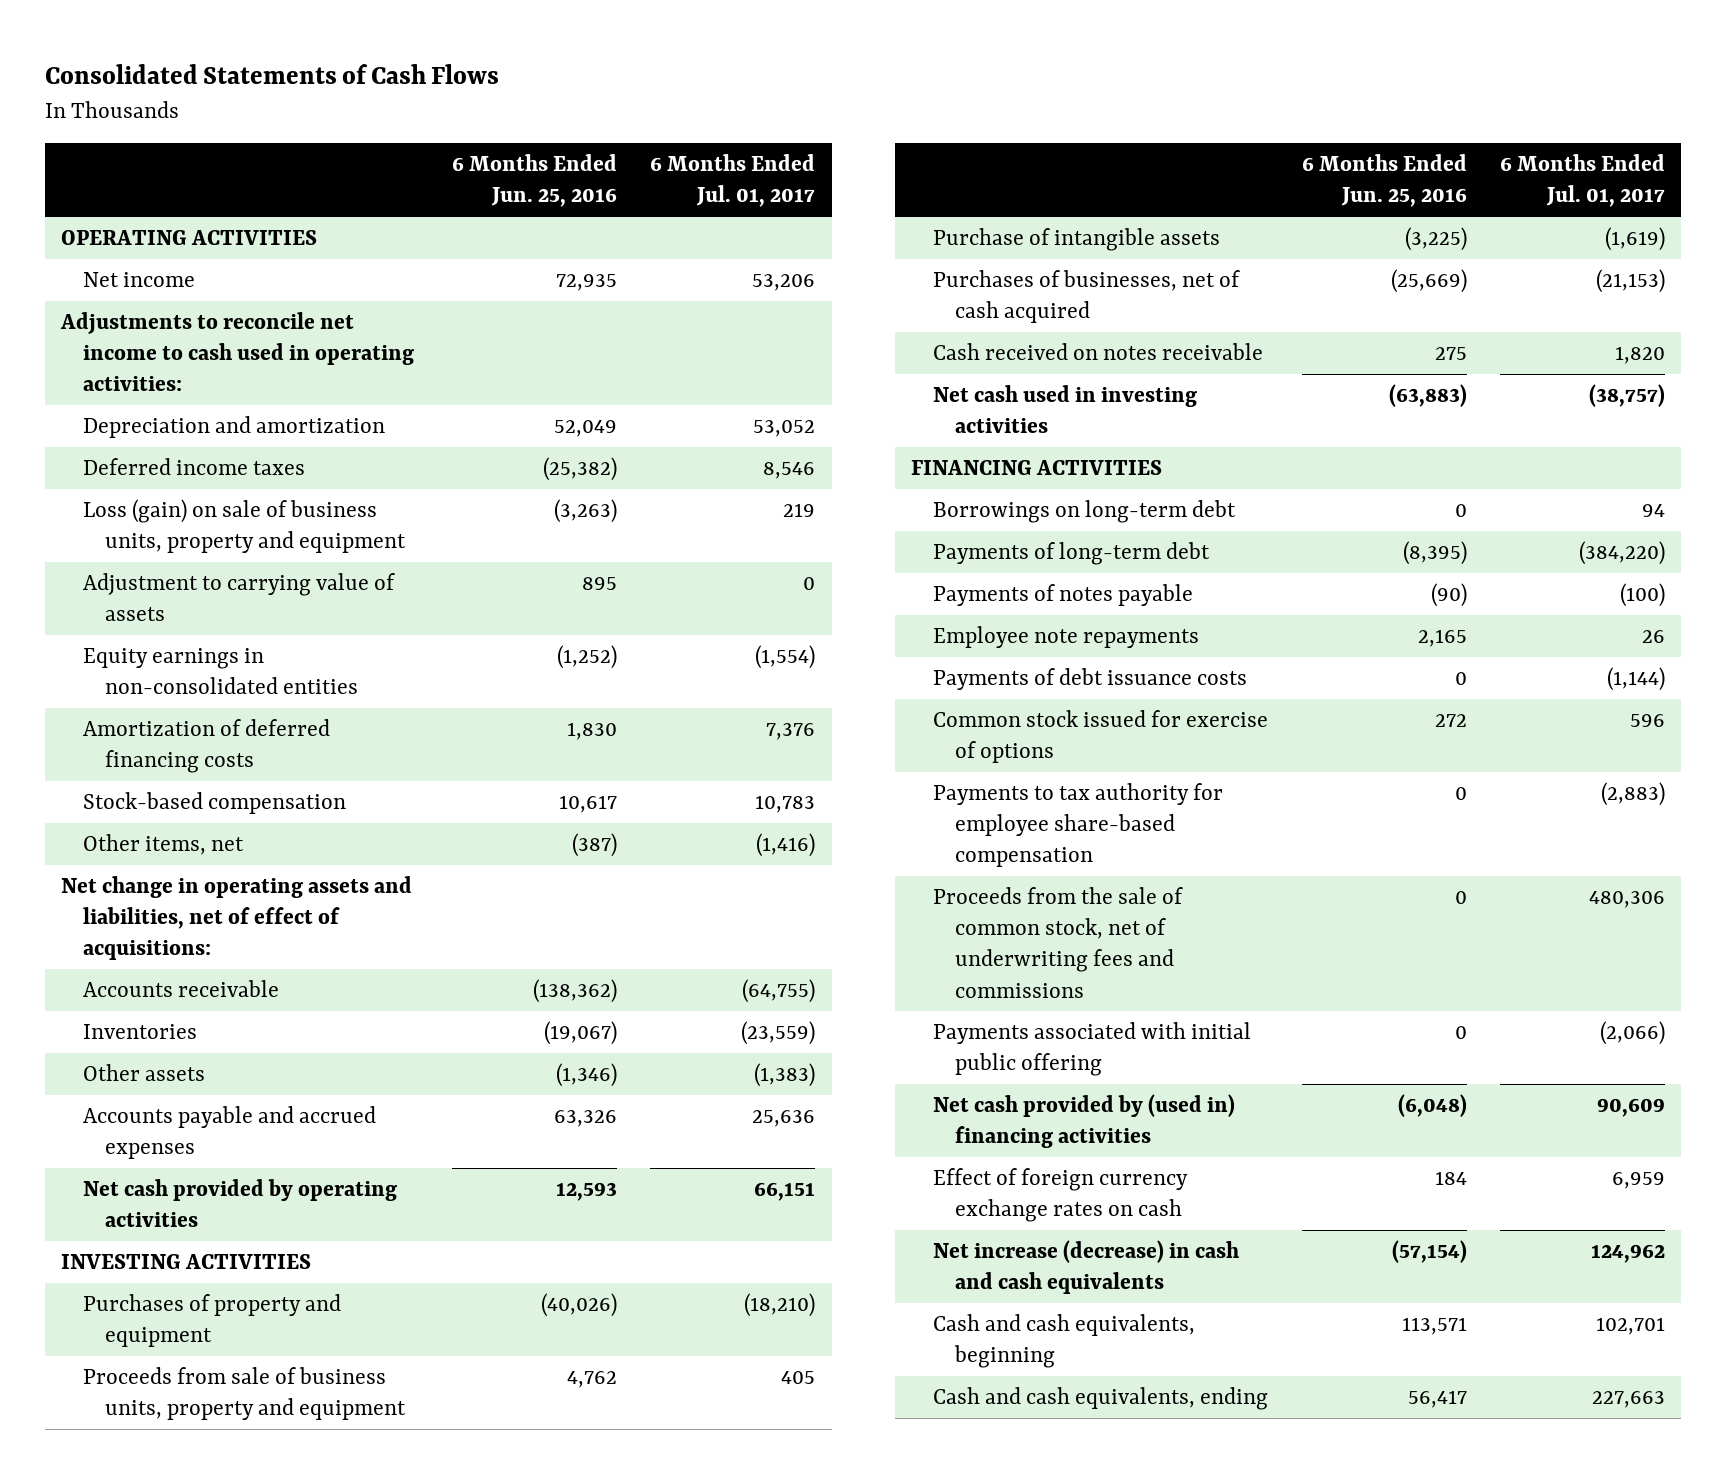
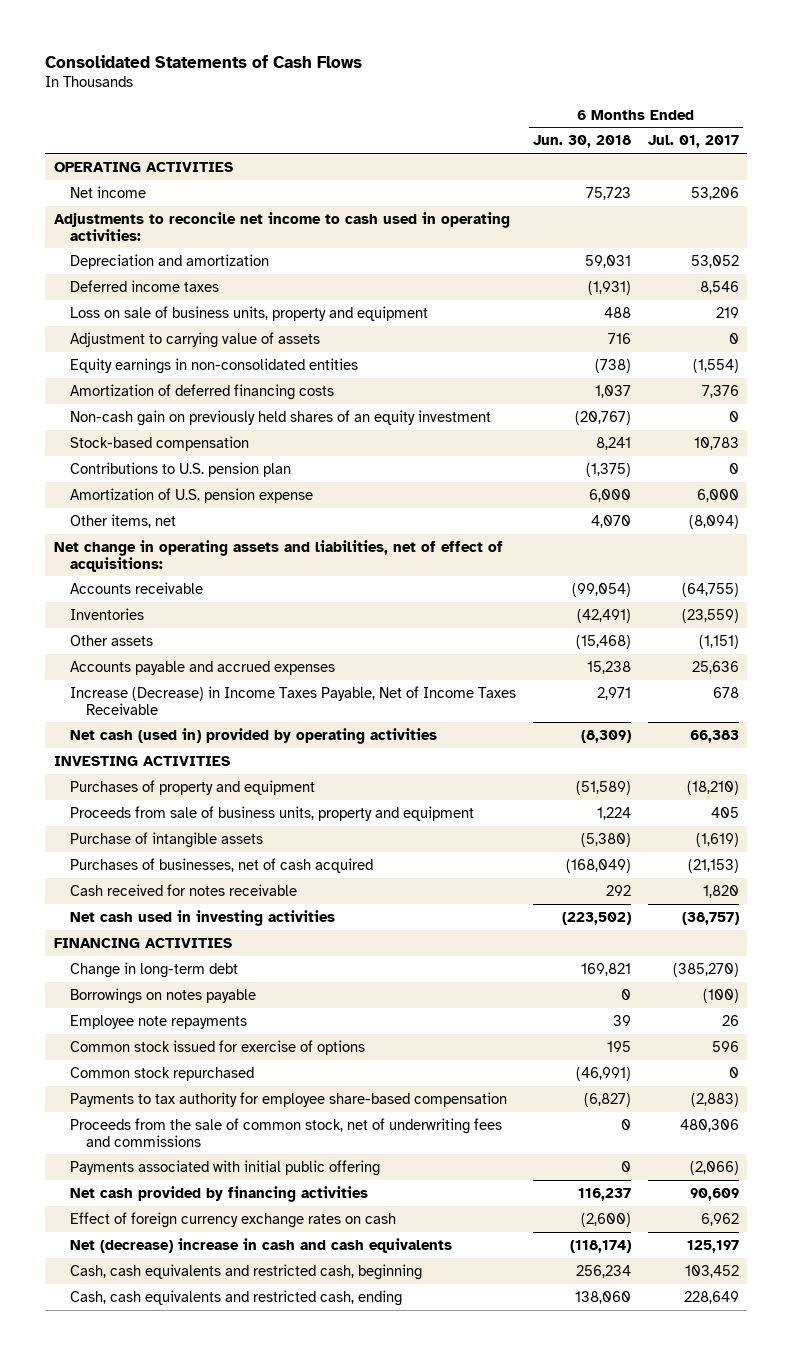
- | 6 Months Ended Jun. 25, 2016 | 6 Months Ended Jul. 01, 2017
+ | 6 Months Ended Jun. 30, 2018 | 6 Months Ended Jul. 01, 2017
- Loss (gain) on sale of business units, property and equipment | (3,263) | 219
+ Loss on sale of business units, property and equipment | 488 | 219
+ Non-cash gain on previously held shares of an equity investment | (20,767) | 0
- Other items, net | (387) | (1,416)
+ Contributions to U.S. pension plan | (1,375) | 0
+ Amortization of U.S. pension expense | 6,000 | 6,000
+ Other items, net | 4,070 | (8,094)
- Other assets | (1,346) | (1,383)
+ Other assets | (15,468) | (1,151)
- Net cash provided by operating activities | 12,593 | 66,151
+ Increase (Decrease) in Income Taxes Payable, Net of Income Taxes Receivable | 2,971 | 678
+ Net cash (used in) provided by operating activities | (8,309) | 66,383
- Cash received on notes receivable | 275 | 1,820
+ Cash received for notes receivable | 292 | 1,820
- Borrowings on long-term debt | 0 | 94
- Payments of long-term debt | (8,395) | (384,220)
- Payments of notes payable | (90) | (100)
+ Change in long-term debt | 169,821 | (385,270)
+ Borrowings on notes payable | 0 | (100)
- Payments of debt issuance costs | 0 | (1,144)
+ Common stock repurchased | (46,991) | 0
- Net cash provided by (used in) financing activities | (6,048) | 90,609
- Effect of foreign currency exchange rates on cash | 184 | 6,959
- Net increase (decrease) in cash and cash equivalents | (57,154) | 124,962
- Cash and cash equivalents, beginning | 113,571 | 102,701
- Cash and cash equivalents, ending | 56,417 | 227,663
+ Net cash provided by financing activities | 116,237 | 90,609
+ Effect of foreign currency exchange rates on cash | (2,600) | 6,962
+ Net (decrease) increase in cash and cash equivalents | (118,174) | 125,197
+ Cash, cash equivalents and restricted cash, beginning | 256,234 | 103,452
+ Cash, cash equivalents and restricted cash, ending | 138,060 | 228,649

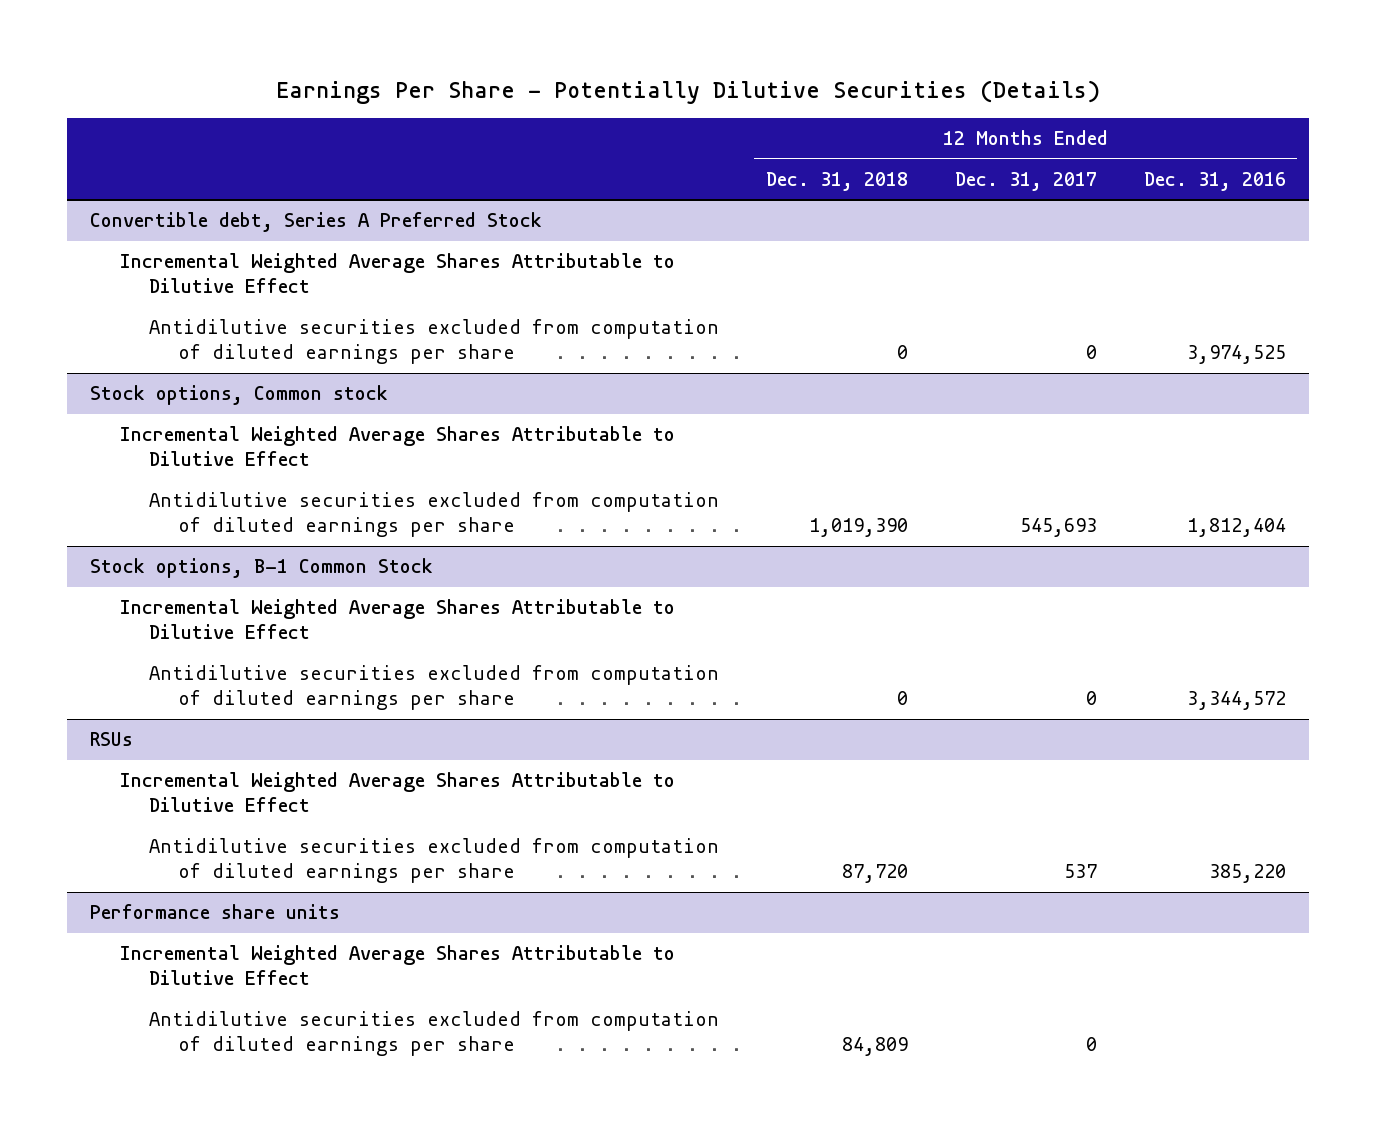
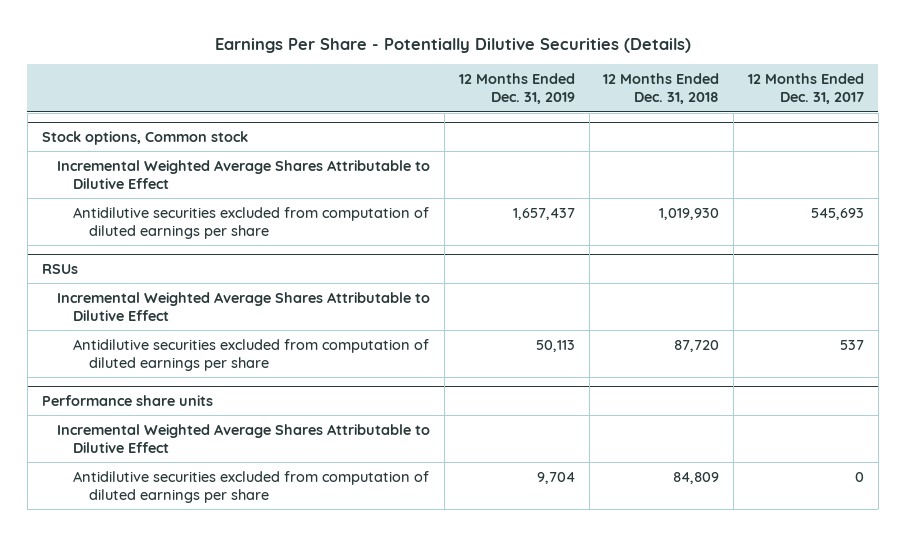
- | 12 Months Ended Dec. 31, 2018 | 12 Months Ended Dec. 31, 2017 | 12 Months Ended Dec. 31, 2016
+ | 12 Months Ended Dec. 31, 2019 | 12 Months Ended Dec. 31, 2018 | 12 Months Ended Dec. 31, 2017
- Convertible debt, Series A Preferred Stock
- Incremental Weighted Average Shares Attributable to Dilutive Effect
- Antidilutive securities excluded from computation of diluted earnings per share | 0 | 0 | 3,974,525
@ Stock options, Common stock
- Antidilutive securities excluded from computation of diluted earnings per share | 1,019,390 | 545,693 | 1,812,404
- Stock options, B-1 Common Stock
- Incremental Weighted Average Shares Attributable to Dilutive Effect
- Antidilutive securities excluded from computation of diluted earnings per share | 0 | 0 | 3,344,572
@ Stock options, Common stock
+ Antidilutive securities excluded from computation of diluted earnings per share | 1,657,437 | 1,019,930 | 545,693

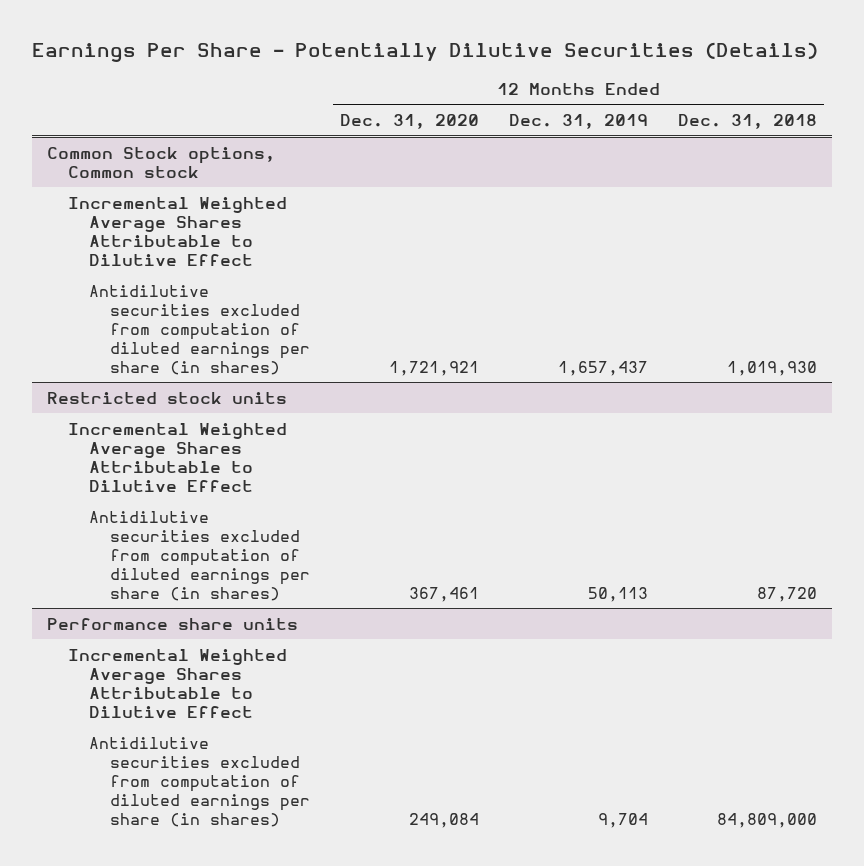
- | 12 Months Ended Dec. 31, 2019 | 12 Months Ended Dec. 31, 2018 | 12 Months Ended Dec. 31, 2017
+ | 12 Months Ended Dec. 31, 2020 | 12 Months Ended Dec. 31, 2019 | 12 Months Ended Dec. 31, 2018
- Stock options, Common stock
+ Common Stock options, Common stock
- Antidilutive securities excluded from computation of diluted earnings per share | 1,657,437 | 1,019,930 | 545,693
- RSUs
+ Antidilutive securities excluded from computation of diluted earnings per share (in shares) | 1,721,921 | 1,657,437 | 1,019,930
+ Restricted stock units
- Antidilutive securities excluded from computation of diluted earnings per share | 50,113 | 87,720 | 537
+ Antidilutive securities excluded from computation of diluted earnings per share (in shares) | 367,461 | 50,113 | 87,720
@ Performance share units
- Antidilutive securities excluded from computation of diluted earnings per share | 9,704 | 84,809 | 0
+ Antidilutive securities excluded from computation of diluted earnings per share (in shares) | 249,084 | 9,704 | 84,809,000

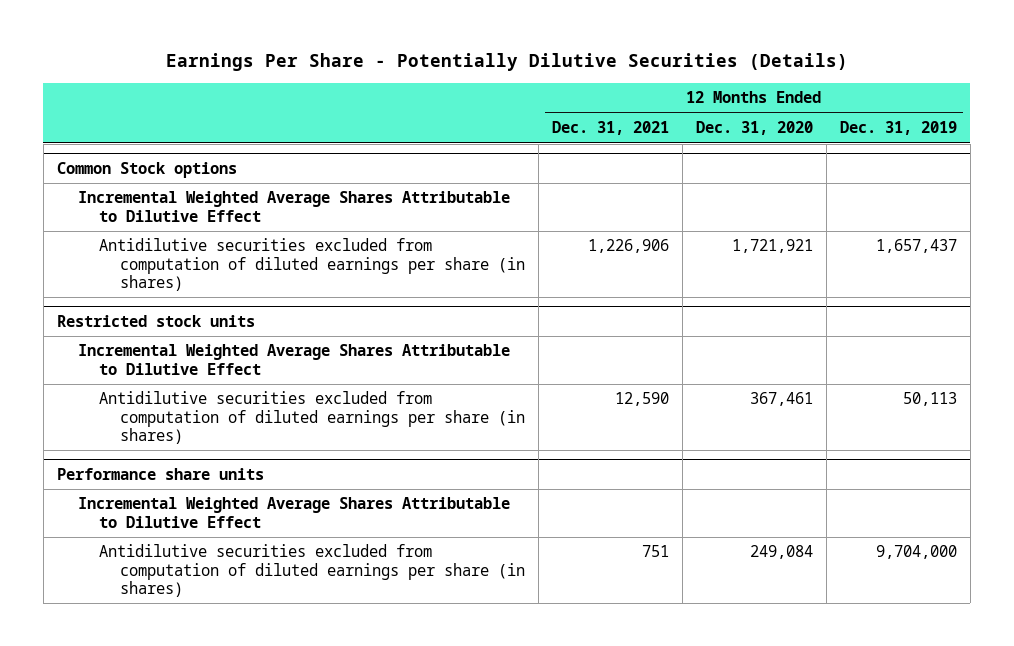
- | 12 Months Ended Dec. 31, 2020 | 12 Months Ended Dec. 31, 2019 | 12 Months Ended Dec. 31, 2018
+ | 12 Months Ended Dec. 31, 2021 | 12 Months Ended Dec. 31, 2020 | 12 Months Ended Dec. 31, 2019
- Common Stock options, Common stock
+ Common Stock options
@ Performance share units
- Antidilutive securities excluded from computation of diluted earnings per share (in shares) | 249,084 | 9,704 | 84,809,000
+ Antidilutive securities excluded from computation of diluted earnings per share (in shares) | 751 | 249,084 | 9,704,000

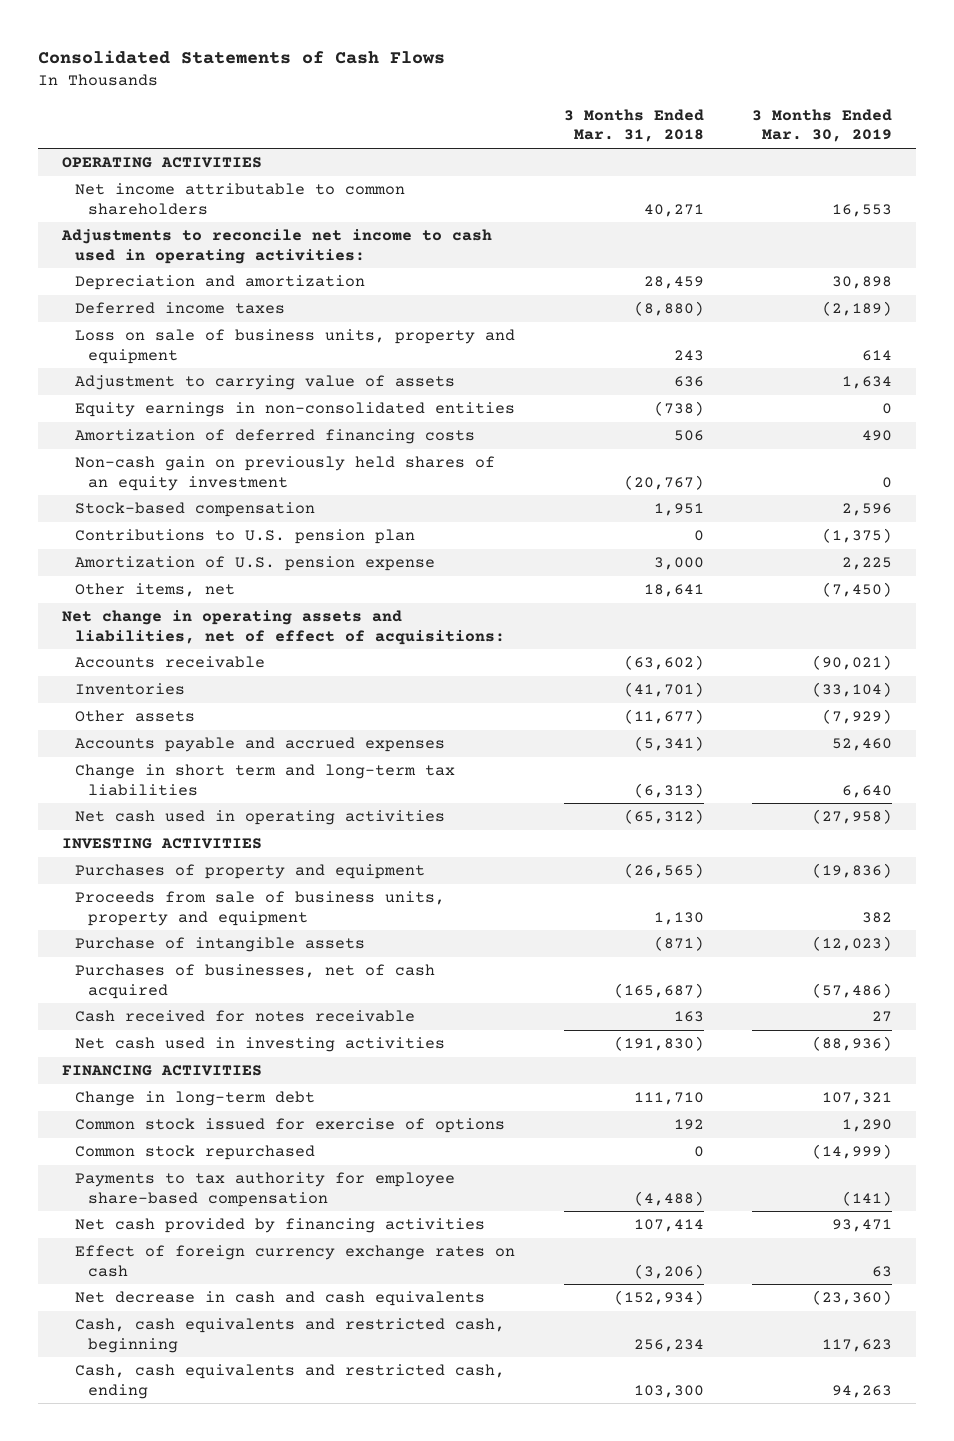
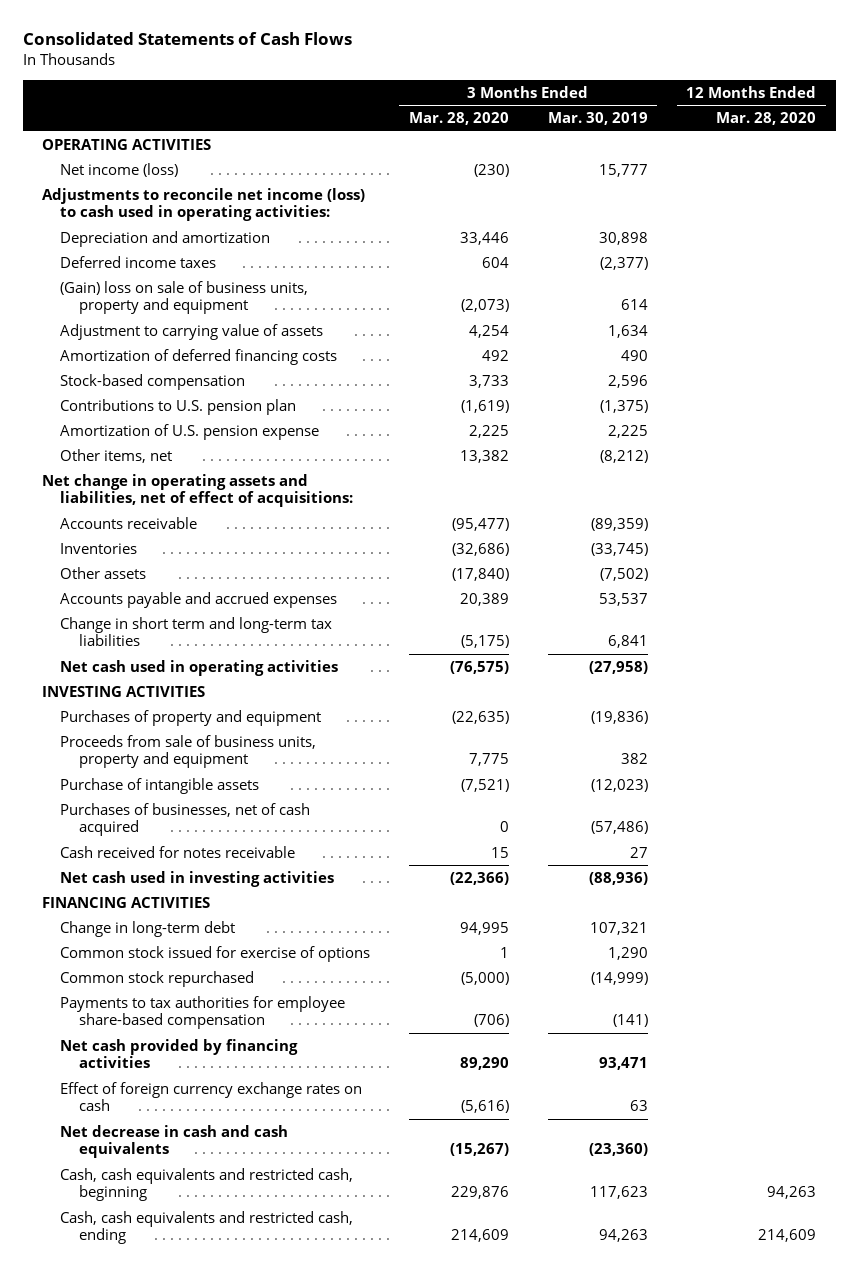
- | 3 Months Ended Mar. 31, 2018 | 3 Months Ended Mar. 30, 2019
+ | 3 Months Ended Mar. 28, 2020 | 3 Months Ended Mar. 30, 2019 | 12 Months Ended Mar. 28, 2020
- Net income attributable to common shareholders | 40,271 | 16,553
- Adjustments to reconcile net income to cash used in operating activities:
+ Net income (loss) | (230) | 15,777 |
+ Adjustments to reconcile net income (loss) to cash used in operating activities:
- Deferred income taxes | (8,880) | (2,189)
- Loss on sale of business units, property and equipment | 243 | 614
+ Deferred income taxes | 604 | (2,377) |
+ (Gain) loss on sale of business units, property and equipment | (2,073) | 614 |
- Equity earnings in non-consolidated entities | (738) | 0
- Non-cash gain on previously held shares of an equity investment | (20,767) | 0
- Other items, net | 18,641 | (7,450)
+ Other items, net | 13,382 | (8,212) |
- Accounts receivable | (63,602) | (90,021)
- Inventories | (41,701) | (33,104)
- Other assets | (11,677) | (7,929)
- Accounts payable and accrued expenses | (5,341) | 52,460
- Change in short term and long-term tax liabilities | (6,313) | 6,640
+ Accounts receivable | (95,477) | (89,359) |
+ Inventories | (32,686) | (33,745) |
+ Other assets | (17,840) | (7,502) |
+ Accounts payable and accrued expenses | 20,389 | 53,537 |
+ Change in short term and long-term tax liabilities | (5,175) | 6,841 |
- Payments to tax authority for employee share-based compensation | (4,488) | (141)
+ Payments to tax authorities for employee share-based compensation | (706) | (141) |

